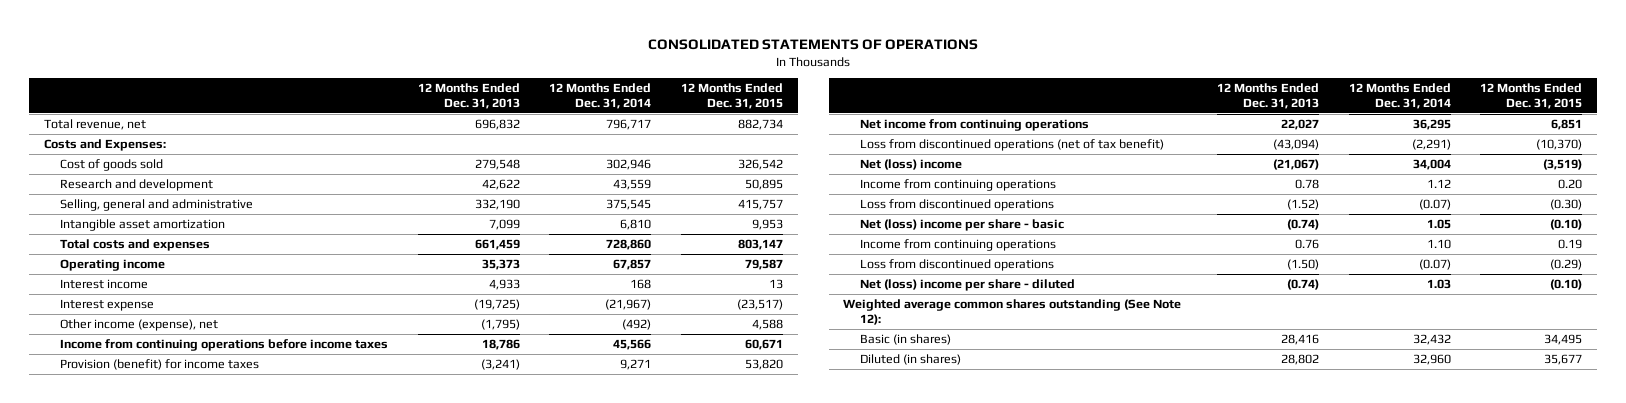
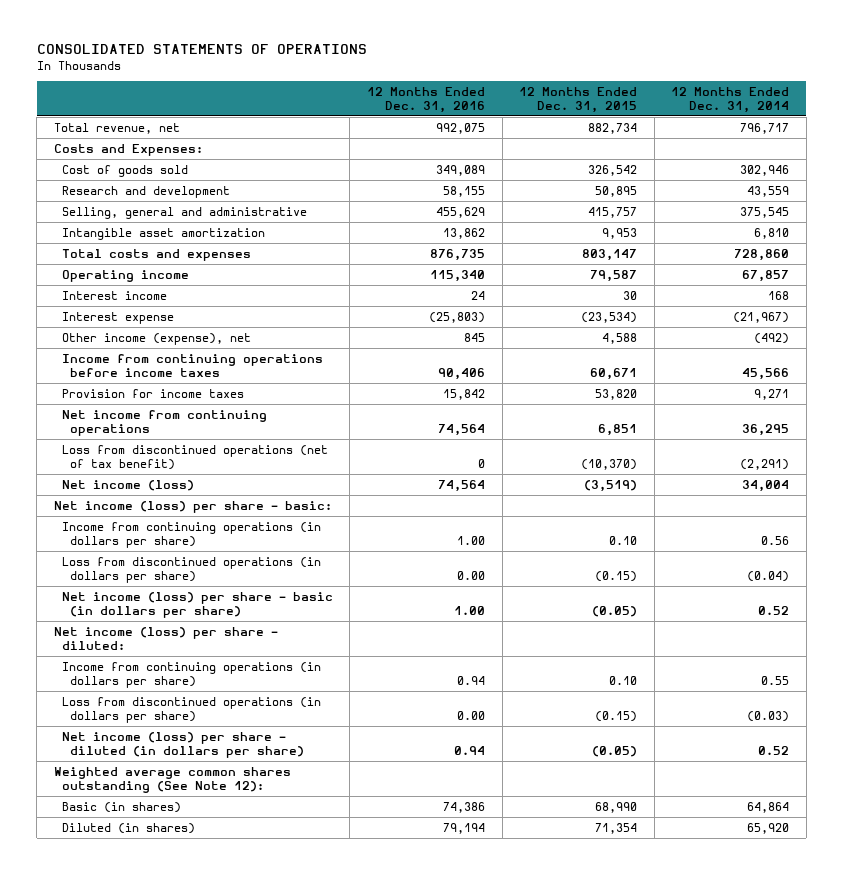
- | 12 Months Ended Dec. 31, 2013 | 12 Months Ended Dec. 31, 2014 | 12 Months Ended Dec. 31, 2015
+ | 12 Months Ended Dec. 31, 2016 | 12 Months Ended Dec. 31, 2015 | 12 Months Ended Dec. 31, 2014
- Interest income | 4,933 | 168 | 13
- Interest expense | (19,725) | (21,967) | (23,517)
+ Interest income | 24 | 30 | 168
+ Interest expense | (25,803) | (23,534) | (21,967)
- Provision (benefit) for income taxes | (3,241) | 9,271 | 53,820
+ Provision for income taxes | 15,842 | 53,820 | 9,271
- Net (loss) income | (21,067) | 34,004 | (3,519)
- Income from continuing operations | 0.78 | 1.12 | 0.20
- Loss from discontinued operations | (1.52) | (0.07) | (0.30)
- Net (loss) income per share - basic | (0.74) | 1.05 | (0.10)
- Income from continuing operations | 0.76 | 1.10 | 0.19
- Loss from discontinued operations | (1.50) | (0.07) | (0.29)
- Net (loss) income per share - diluted | (0.74) | 1.03 | (0.10)
+ Net income (loss) | 74,564 | (3,519) | 34,004
+ Net income (loss) per share - basic:
+ Income from continuing operations (in dollars per share) | 1.00 | 0.10 | 0.56
+ Loss from discontinued operations (in dollars per share) | 0.00 | (0.15) | (0.04)
+ Net income (loss) per share - basic (in dollars per share) | 1.00 | (0.05) | 0.52
+ Net income (loss) per share - diluted:
+ Income from continuing operations (in dollars per share) | 0.94 | 0.10 | 0.55
+ Loss from discontinued operations (in dollars per share) | 0.00 | (0.15) | (0.03)
+ Net income (loss) per share - diluted (in dollars per share) | 0.94 | (0.05) | 0.52
- Basic (in shares) | 28,416 | 32,432 | 34,495
- Diluted (in shares) | 28,802 | 32,960 | 35,677
+ Basic (in shares) | 74,386 | 68,990 | 64,864
+ Diluted (in shares) | 79,194 | 71,354 | 65,920

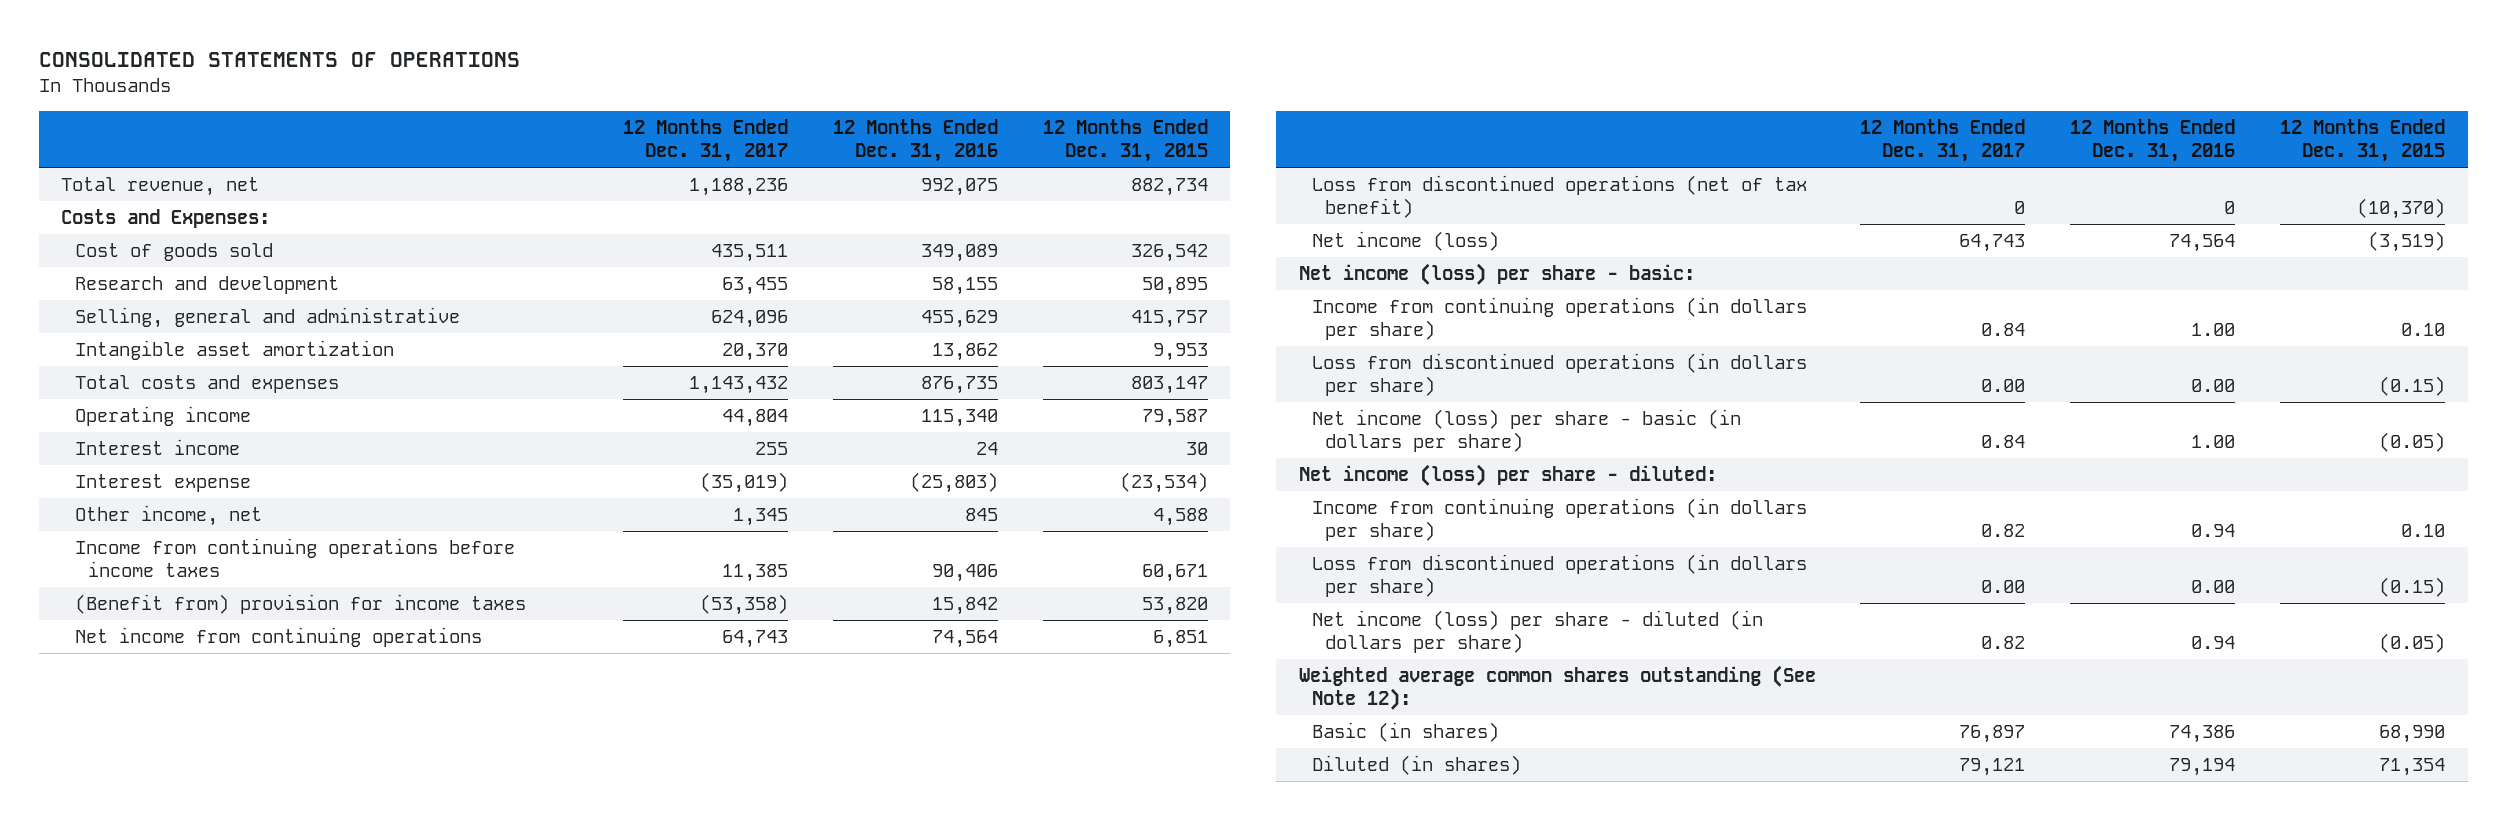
- | 12 Months Ended Dec. 31, 2016 | 12 Months Ended Dec. 31, 2015 | 12 Months Ended Dec. 31, 2014
+ | 12 Months Ended Dec. 31, 2017 | 12 Months Ended Dec. 31, 2016 | 12 Months Ended Dec. 31, 2015
- Other income (expense), net | 845 | 4,588 | (492)
+ Other income, net | 1,345 | 845 | 4,588
- Provision for income taxes | 15,842 | 53,820 | 9,271
+ (Benefit from) provision for income taxes | (53,358) | 15,842 | 53,820

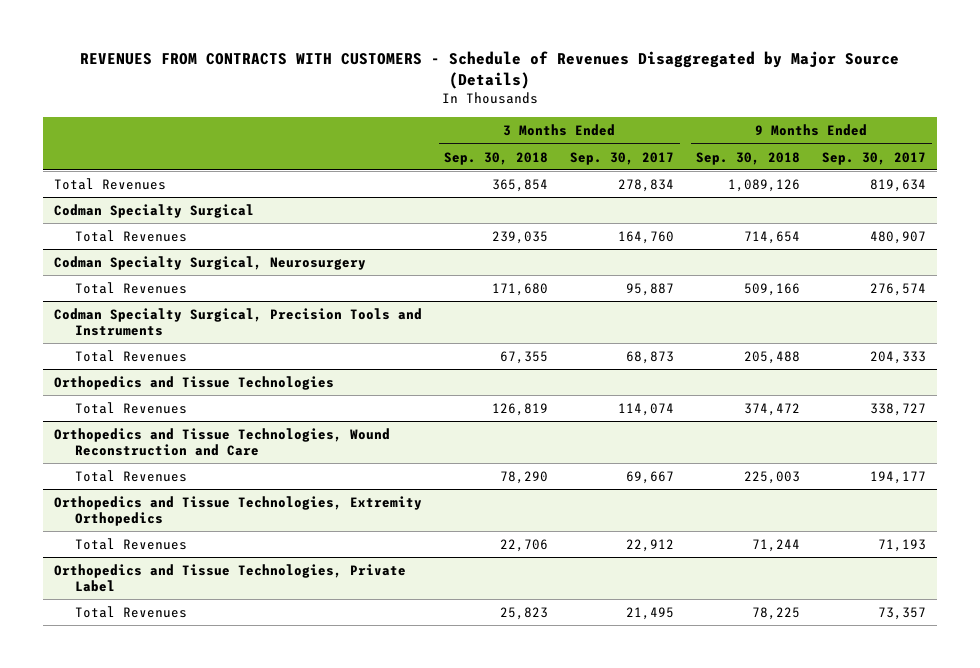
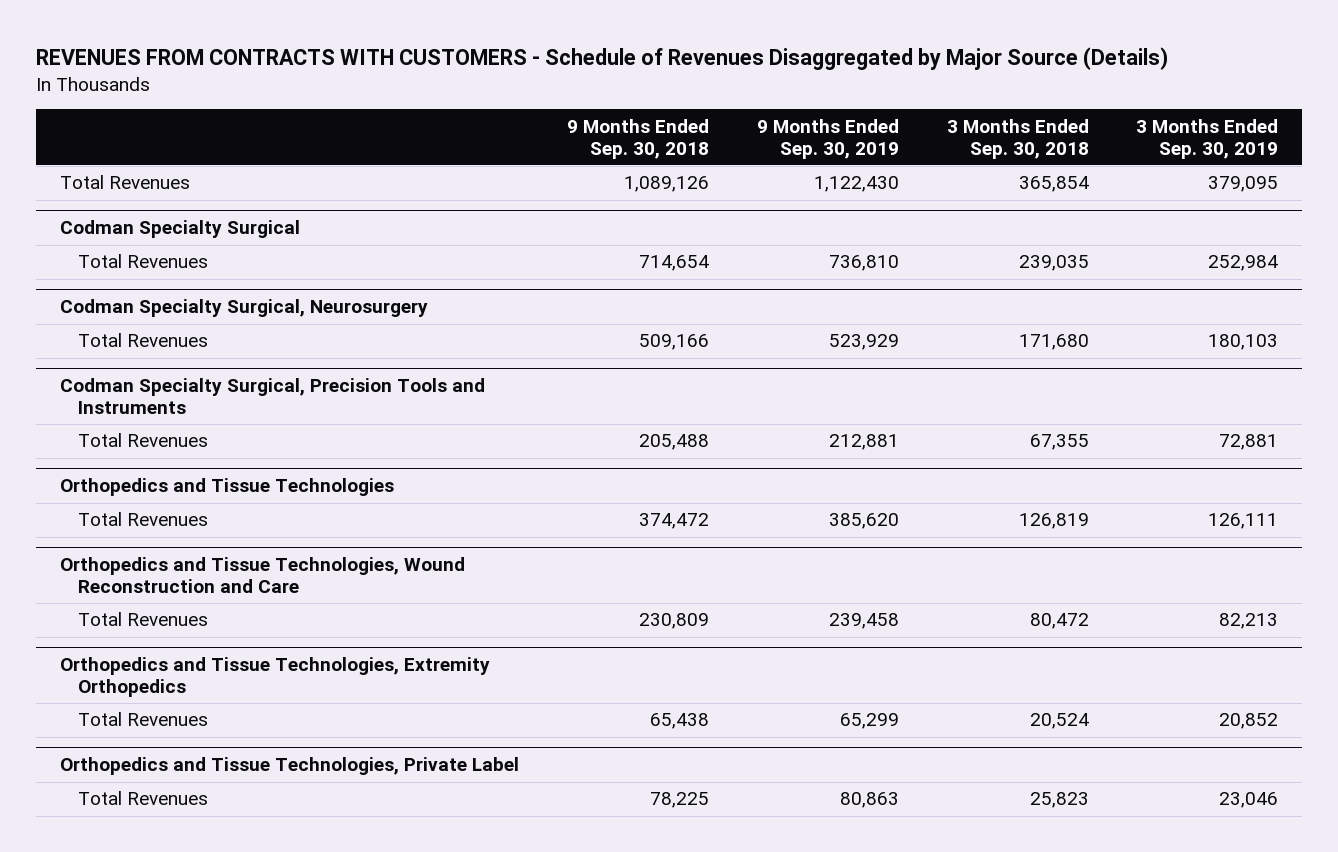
- | 3 Months Ended Sep. 30, 2018 | 3 Months Ended Sep. 30, 2017 | 9 Months Ended Sep. 30, 2018 | 9 Months Ended Sep. 30, 2017
+ | 9 Months Ended Sep. 30, 2018 | 9 Months Ended Sep. 30, 2019 | 3 Months Ended Sep. 30, 2018 | 3 Months Ended Sep. 30, 2019
@ Orthopedics and Tissue Technologies, Wound Reconstruction and Care
- Total Revenues | 78,290 | 69,667 | 225,003 | 194,177
+ Total Revenues | 230,809 | 239,458 | 80,472 | 82,213
@ Orthopedics and Tissue Technologies, Extremity Orthopedics
- Total Revenues | 22,706 | 22,912 | 71,244 | 71,193
+ Total Revenues | 65,438 | 65,299 | 20,524 | 20,852

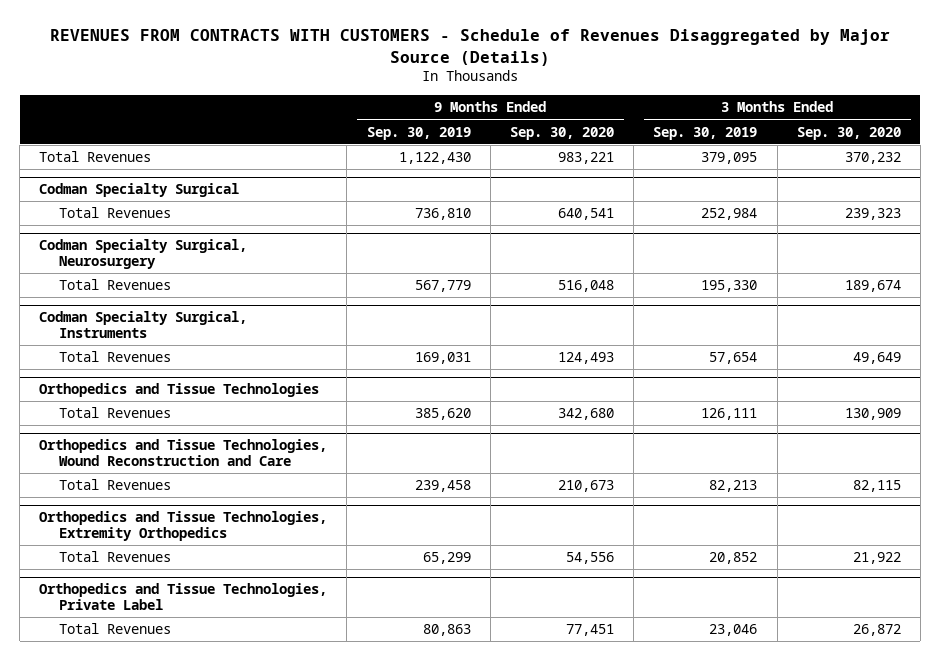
- | 9 Months Ended Sep. 30, 2018 | 9 Months Ended Sep. 30, 2019 | 3 Months Ended Sep. 30, 2018 | 3 Months Ended Sep. 30, 2019
+ | 9 Months Ended Sep. 30, 2019 | 9 Months Ended Sep. 30, 2020 | 3 Months Ended Sep. 30, 2019 | 3 Months Ended Sep. 30, 2020
@ Codman Specialty Surgical, Neurosurgery
- Total Revenues | 509,166 | 523,929 | 171,680 | 180,103
- Codman Specialty Surgical, Precision Tools and Instruments
- Total Revenues | 205,488 | 212,881 | 67,355 | 72,881
@ Codman Specialty Surgical, Neurosurgery
+ Total Revenues | 567,779 | 516,048 | 195,330 | 189,674
+ Codman Specialty Surgical, Instruments
+ Total Revenues | 169,031 | 124,493 | 57,654 | 49,649

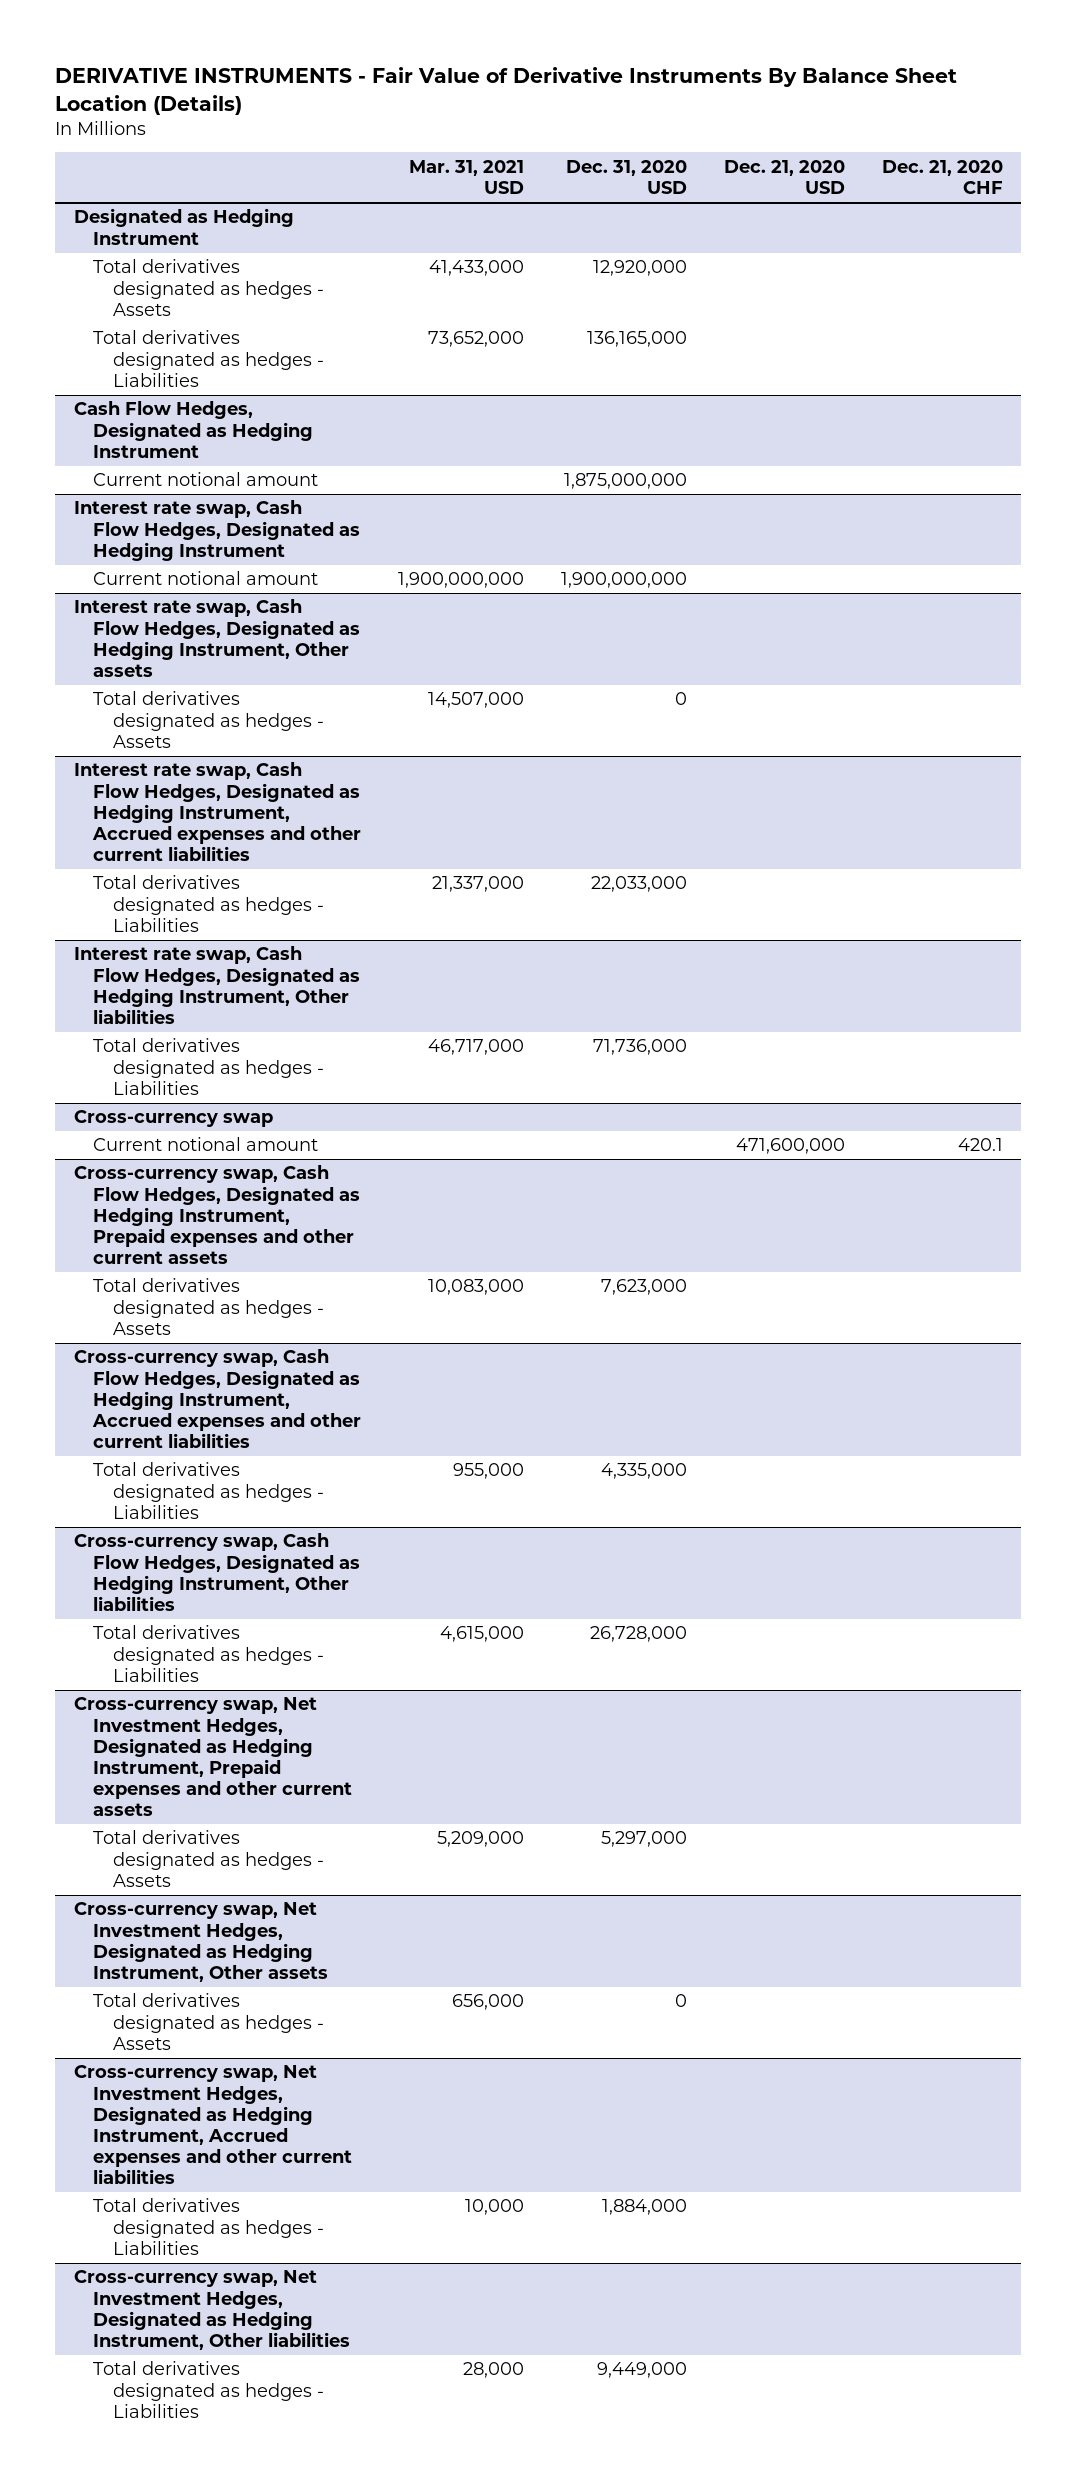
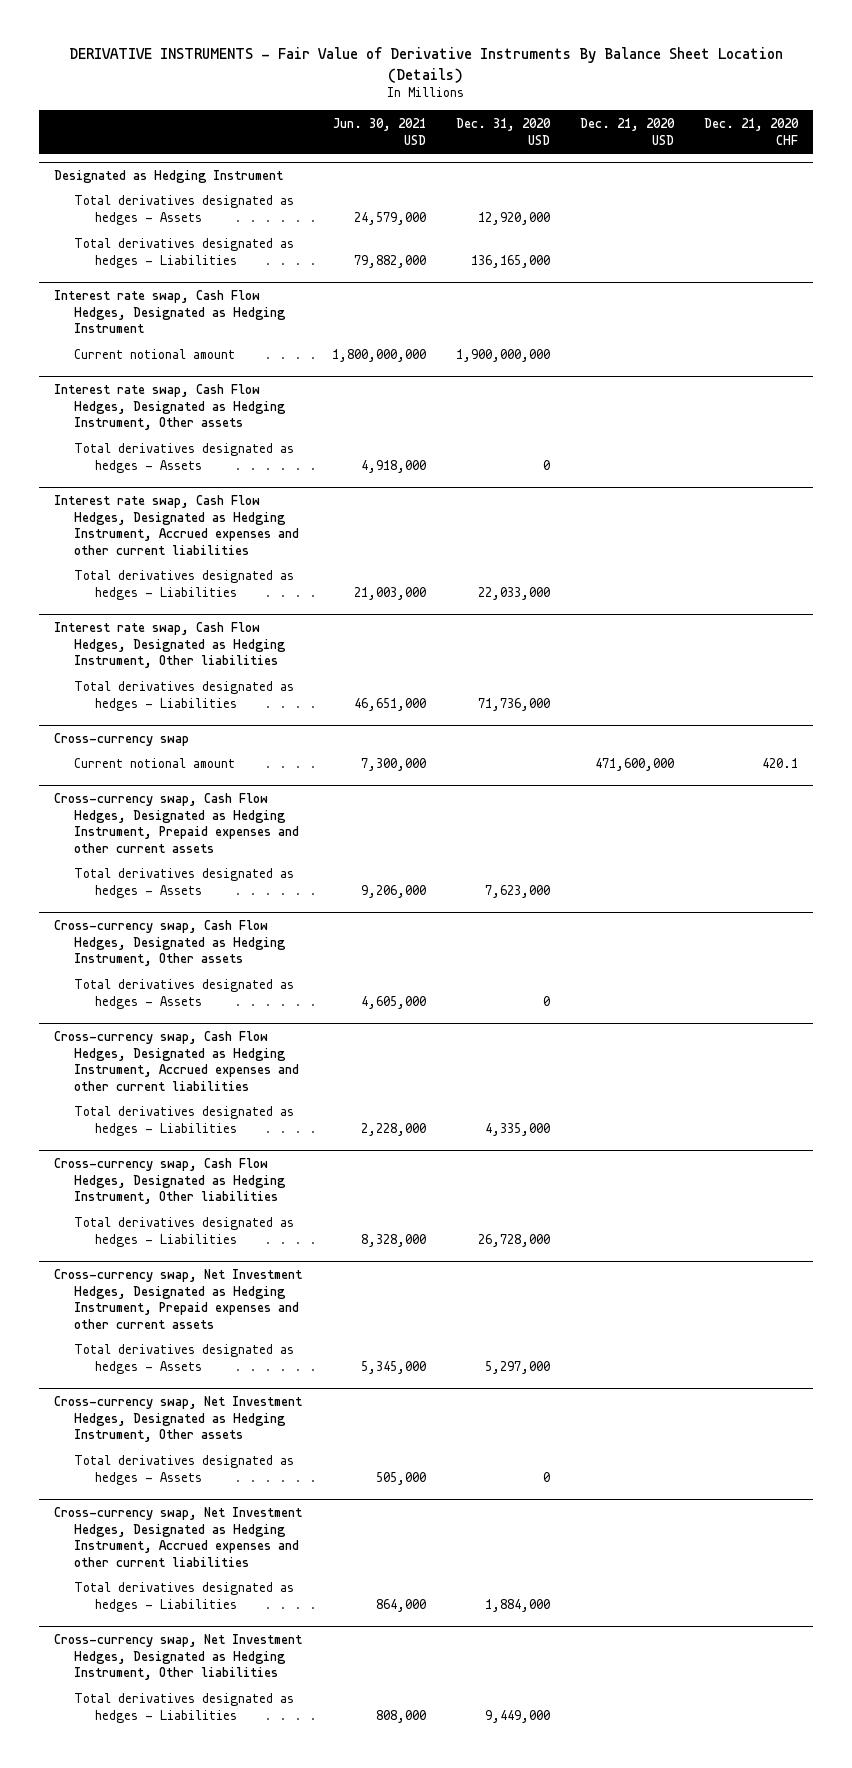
- | Mar. 31, 2021 USD | Dec. 31, 2020 USD | Dec. 21, 2020 USD | Dec. 21, 2020 CHF
+ | Jun. 30, 2021 USD | Dec. 31, 2020 USD | Dec. 21, 2020 USD | Dec. 21, 2020 CHF
- Cash Flow Hedges, Designated as Hedging Instrument
- Current notional amount | | 1,875,000,000 | |
+ Cross-currency swap, Cash Flow Hedges, Designated as Hedging Instrument, Other assets
+ Total derivatives designated as hedges - Assets | 4,605,000 | 0 | |

